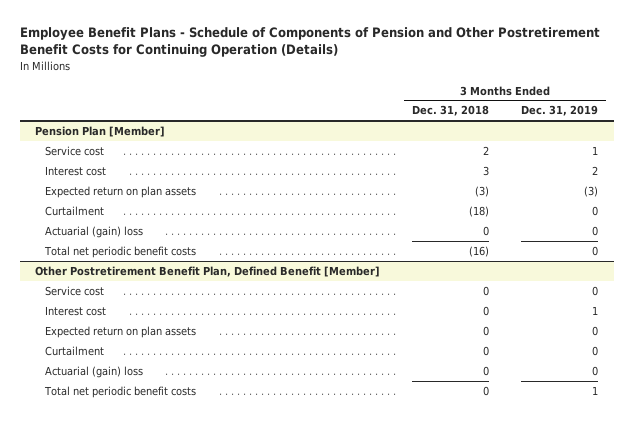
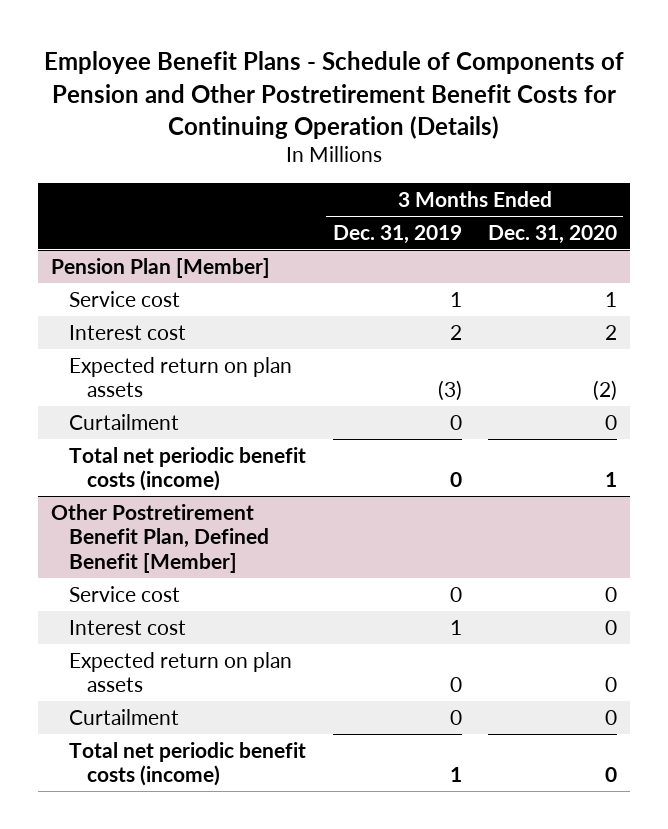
- | 3 Months Ended Dec. 31, 2018 | 3 Months Ended Dec. 31, 2019
+ | 3 Months Ended Dec. 31, 2019 | 3 Months Ended Dec. 31, 2020
@ Pension Plan [Member]
- Actuarial (gain) loss | 0 | 0
- Total net periodic benefit costs | (16) | 0
+ Total net periodic benefit costs (income) | 0 | 1
@ Other Postretirement Benefit Plan, Defined Benefit [Member]
- Actuarial (gain) loss | 0 | 0
- Total net periodic benefit costs | 0 | 1
+ Total net periodic benefit costs (income) | 1 | 0

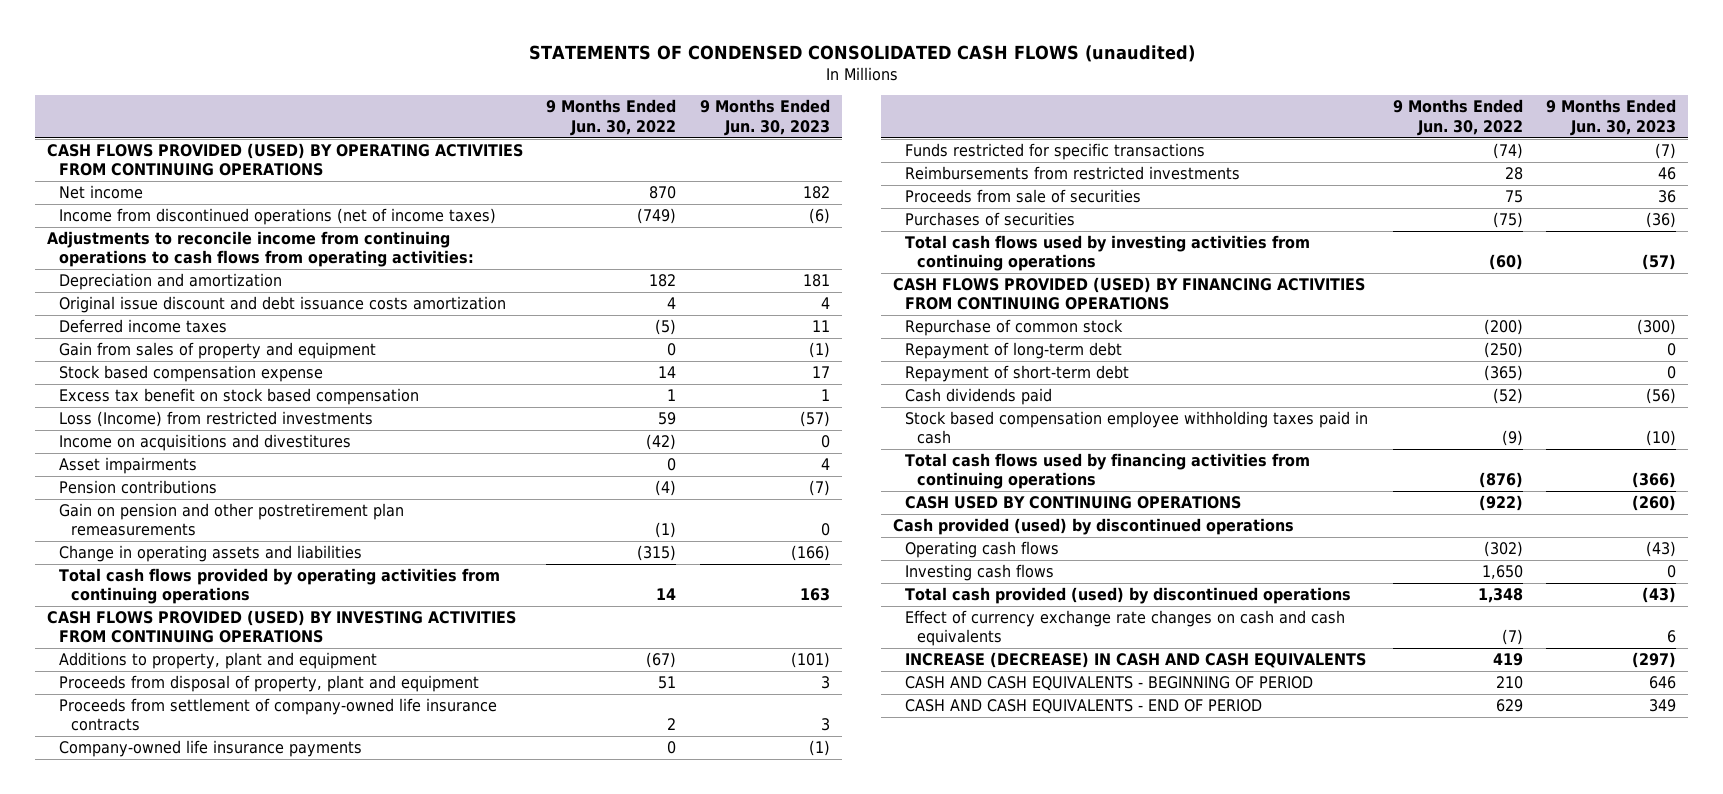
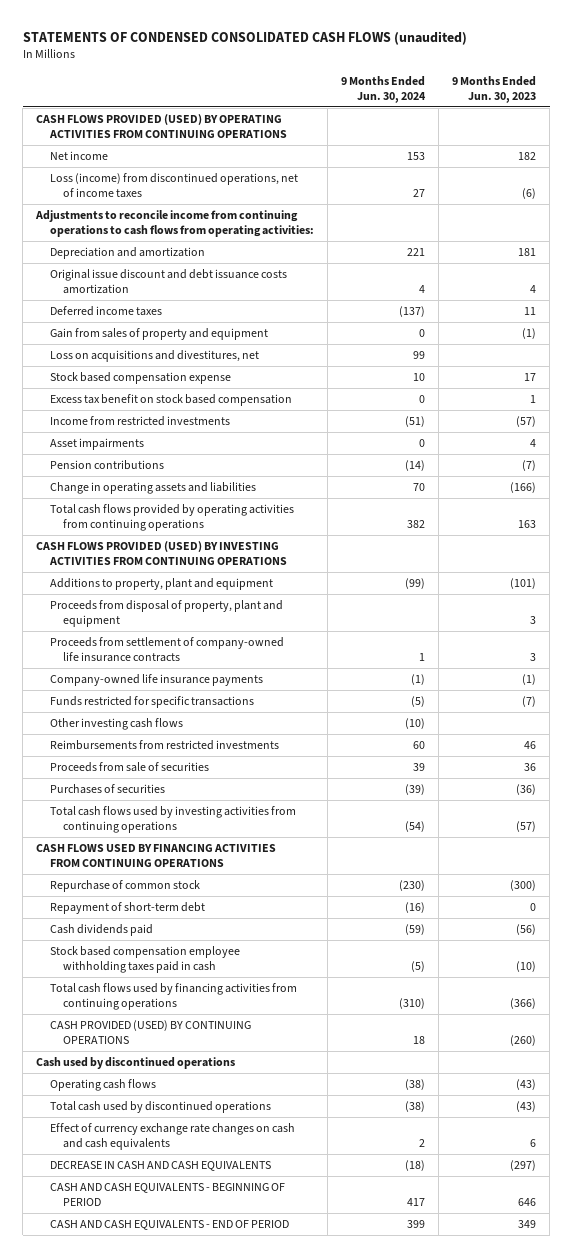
- | 9 Months Ended Jun. 30, 2022 | 9 Months Ended Jun. 30, 2023
+ | 9 Months Ended Jun. 30, 2024 | 9 Months Ended Jun. 30, 2023
- Income from discontinued operations (net of income taxes) | (749) | (6)
+ Loss (income) from discontinued operations, net of income taxes | 27 | (6)
+ Loss on acquisitions and divestitures, net | 99 |
- Loss (Income) from restricted investments | 59 | (57)
- Income on acquisitions and divestitures | (42) | 0
+ Income from restricted investments | (51) | (57)
- Gain on pension and other postretirement plan remeasurements | (1) | 0
+ Other investing cash flows | (10) |
- CASH FLOWS PROVIDED (USED) BY FINANCING ACTIVITIES FROM CONTINUING OPERATIONS
+ CASH FLOWS USED BY FINANCING ACTIVITIES FROM CONTINUING OPERATIONS
- Repayment of long-term debt | (250) | 0
- CASH USED BY CONTINUING OPERATIONS | (922) | (260)
- Cash provided (used) by discontinued operations
+ CASH PROVIDED (USED) BY CONTINUING OPERATIONS | 18 | (260)
+ Cash used by discontinued operations
- Investing cash flows | 1,650 | 0
- Total cash provided (used) by discontinued operations | 1,348 | (43)
+ Total cash used by discontinued operations | (38) | (43)
- INCREASE (DECREASE) IN CASH AND CASH EQUIVALENTS | 419 | (297)
+ DECREASE IN CASH AND CASH EQUIVALENTS | (18) | (297)

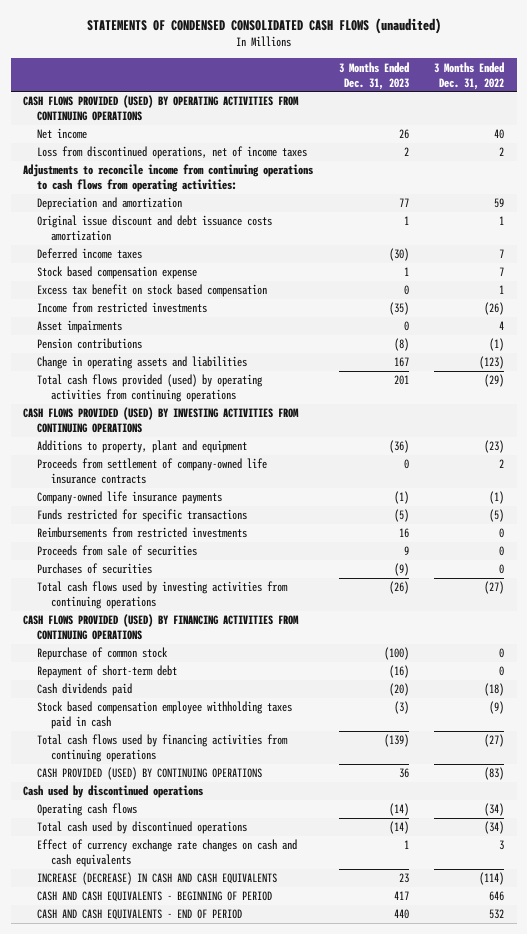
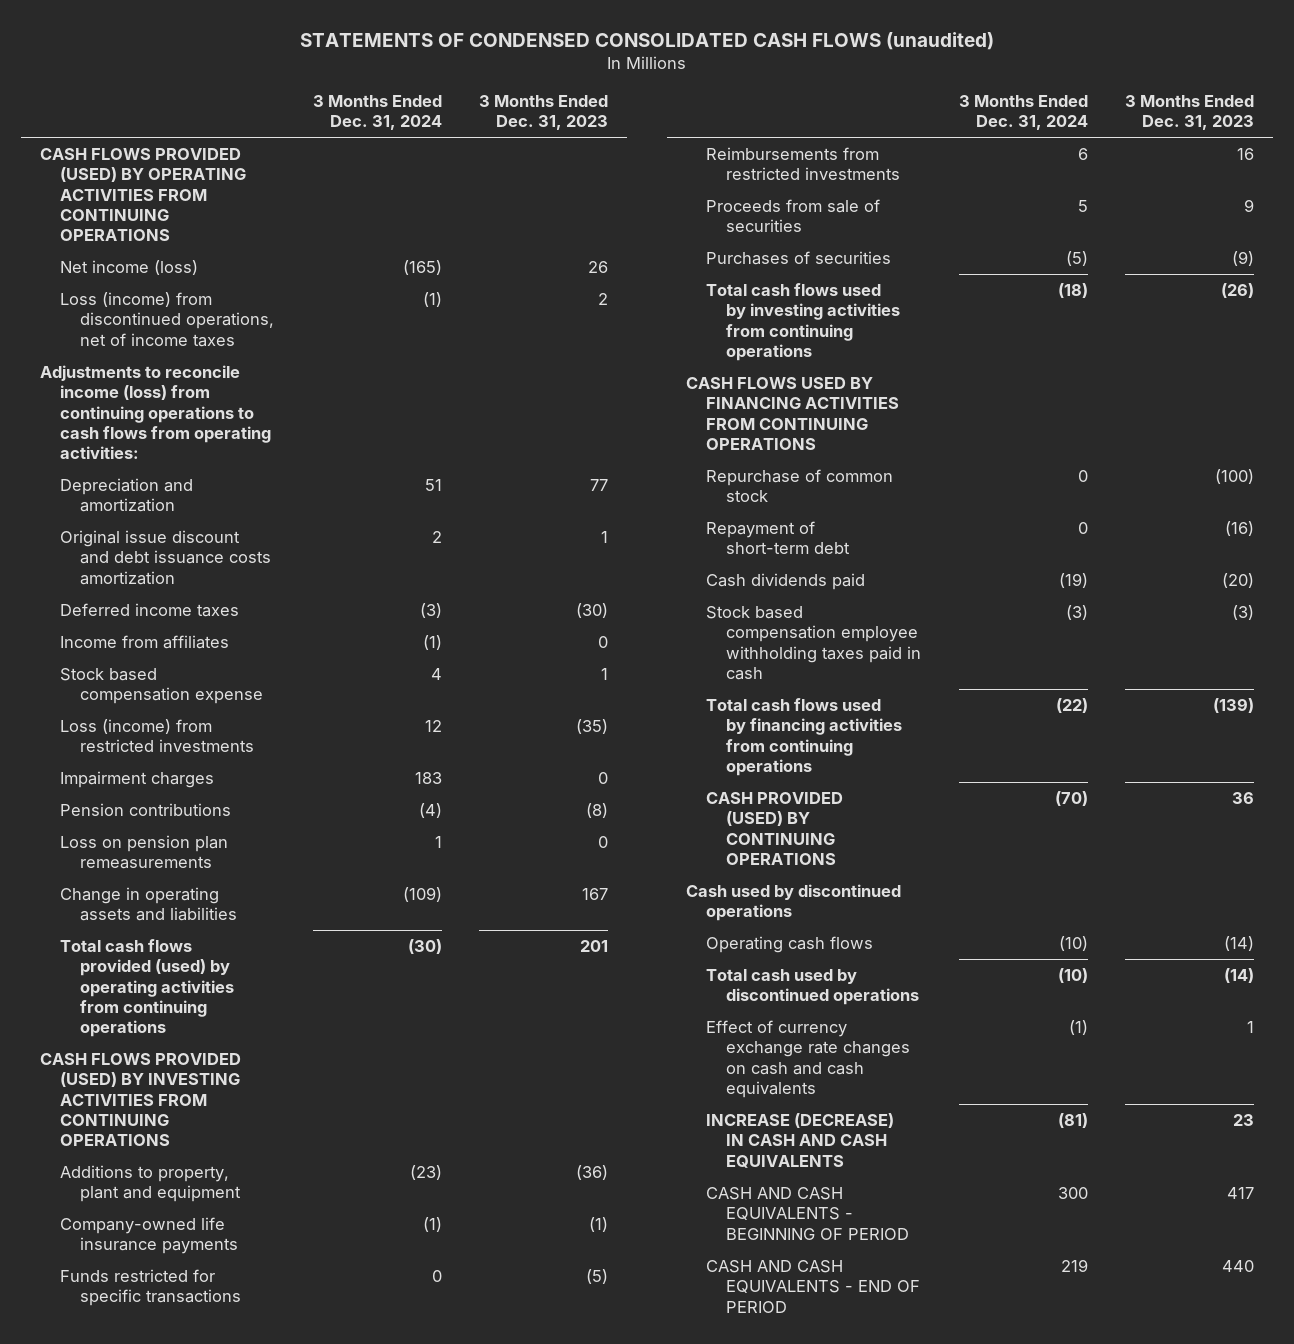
- | 3 Months Ended Dec. 31, 2023 | 3 Months Ended Dec. 31, 2022
+ | 3 Months Ended Dec. 31, 2024 | 3 Months Ended Dec. 31, 2023
- Net income | 26 | 40
- Loss from discontinued operations, net of income taxes | 2 | 2
- Adjustments to reconcile income from continuing operations to cash flows from operating activities:
+ Net income (loss) | (165) | 26
+ Loss (income) from discontinued operations, net of income taxes | (1) | 2
+ Adjustments to reconcile income (loss) from continuing operations to cash flows from operating activities:
+ Income from affiliates | (1) | 0
- Excess tax benefit on stock based compensation | 0 | 1
- Income from restricted investments | (35) | (26)
- Asset impairments | 0 | 4
+ Loss (income) from restricted investments | 12 | (35)
+ Impairment charges | 183 | 0
+ Loss on pension plan remeasurements | 1 | 0
- Proceeds from settlement of company-owned life insurance contracts | 0 | 2
- CASH FLOWS PROVIDED (USED) BY FINANCING ACTIVITIES FROM CONTINUING OPERATIONS
+ CASH FLOWS USED BY FINANCING ACTIVITIES FROM CONTINUING OPERATIONS

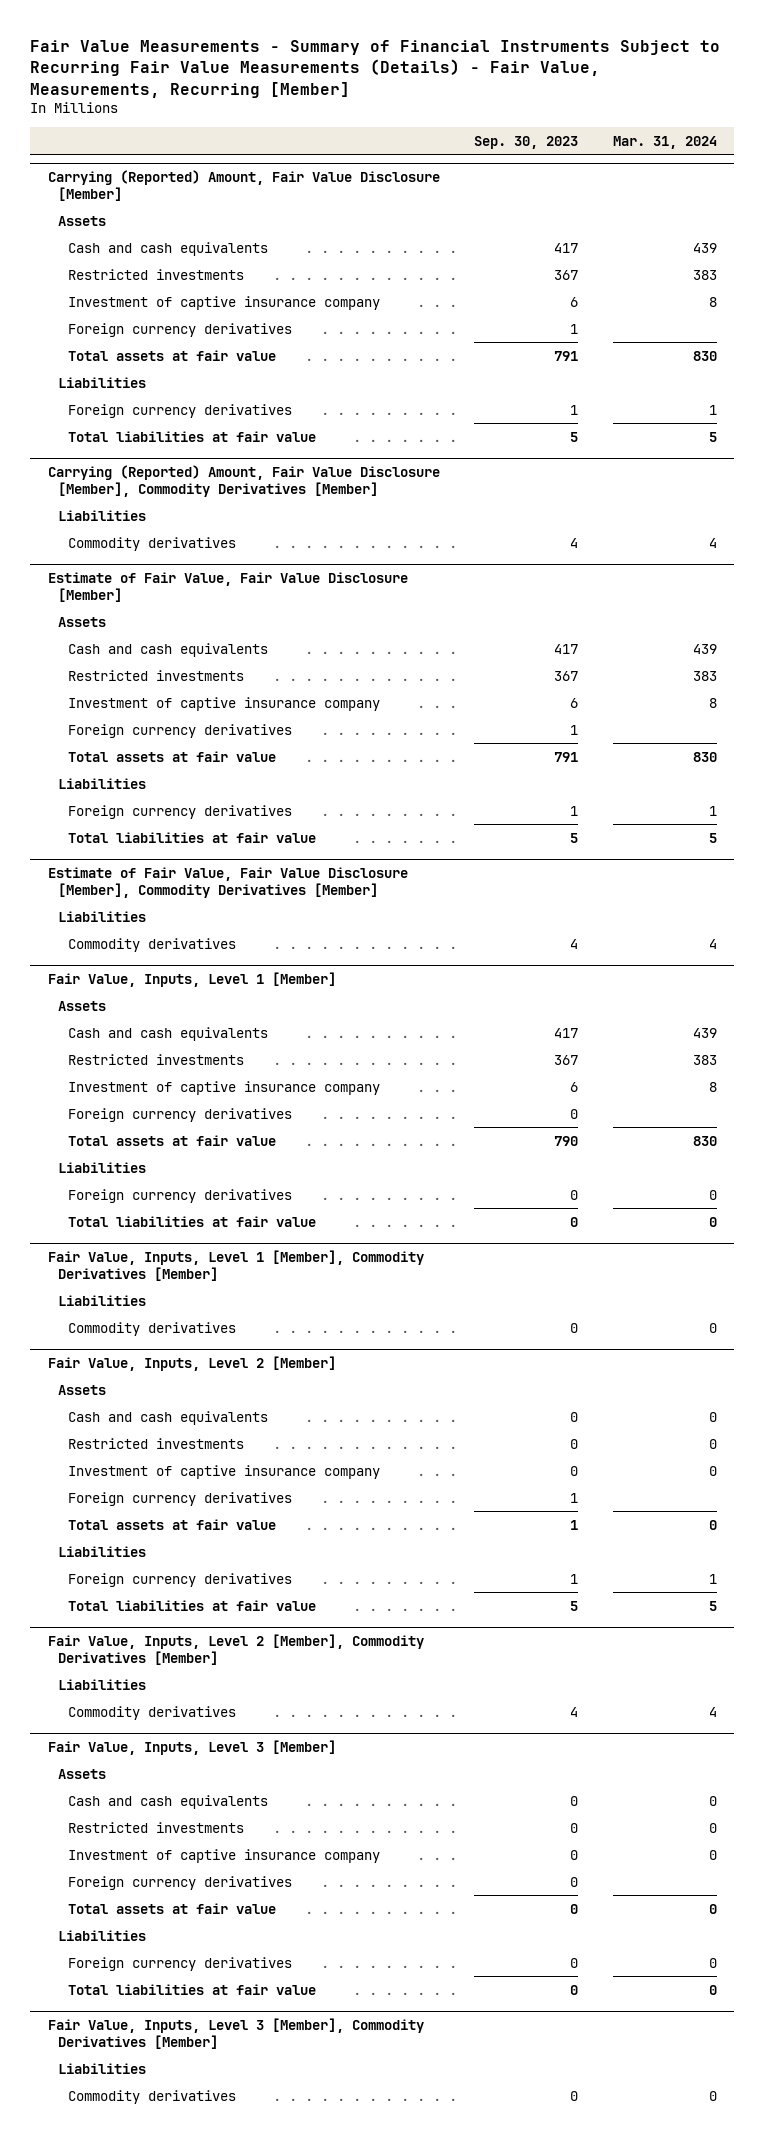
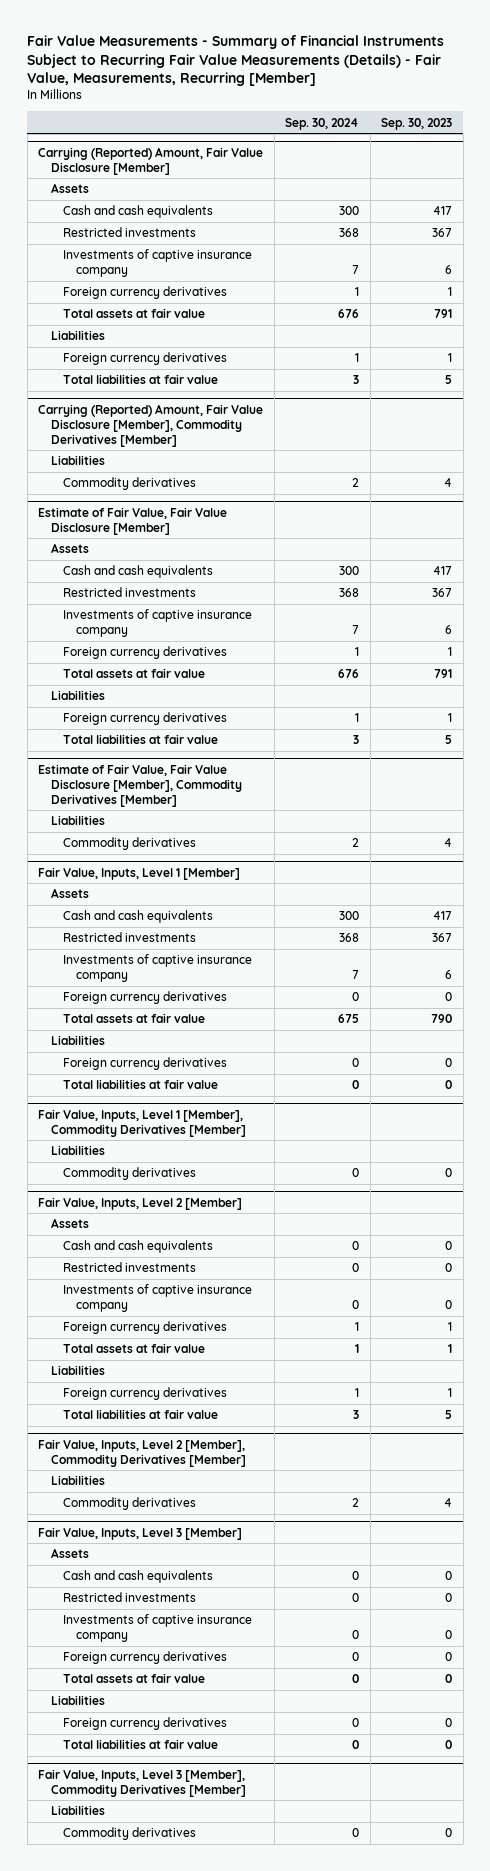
- | Sep. 30, 2023 | Mar. 31, 2024
+ | Sep. 30, 2024 | Sep. 30, 2023
@ Carrying (Reported) Amount, Fair Value Disclosure [Member]
- Investment of captive insurance company | 6 | 8
+ Investments of captive insurance company | 7 | 6
@ Estimate of Fair Value, Fair Value Disclosure [Member]
- Investment of captive insurance company | 6 | 8
+ Investments of captive insurance company | 7 | 6
@ Fair Value, Inputs, Level 1 [Member]
- Investment of captive insurance company | 6 | 8
+ Investments of captive insurance company | 7 | 6
@ Fair Value, Inputs, Level 2 [Member]
- Investment of captive insurance company | 0 | 0
+ Investments of captive insurance company | 0 | 0
@ Fair Value, Inputs, Level 3 [Member]
- Investment of captive insurance company | 0 | 0
+ Investments of captive insurance company | 0 | 0

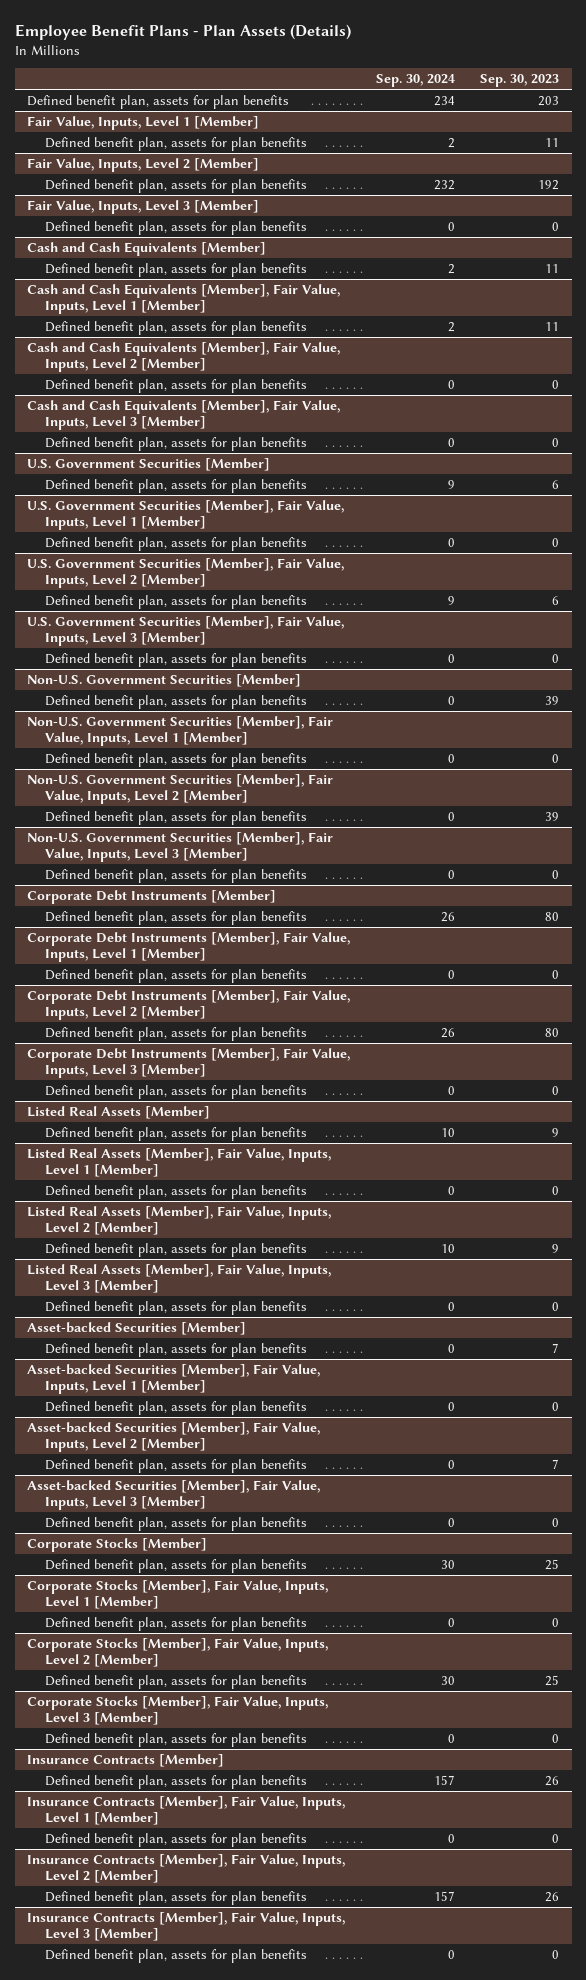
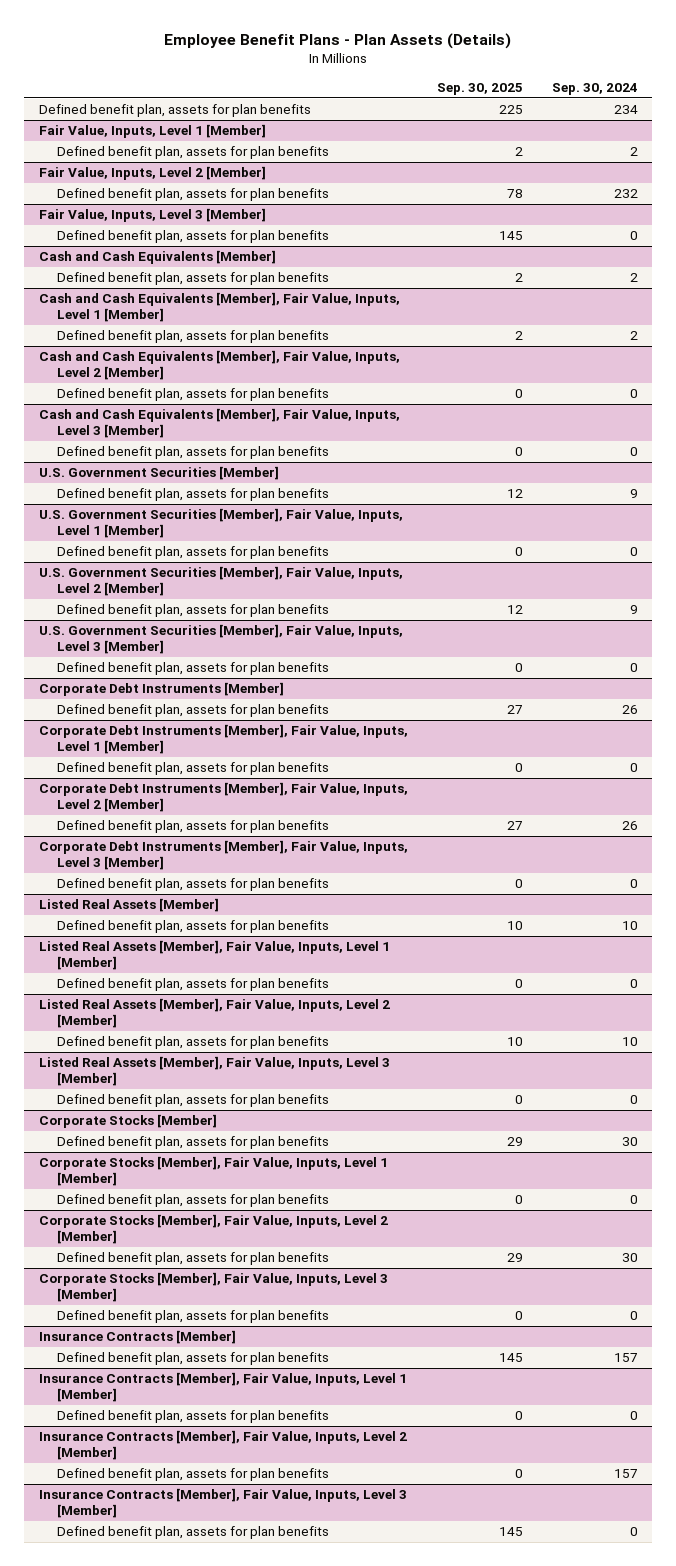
- | Sep. 30, 2024 | Sep. 30, 2023
+ | Sep. 30, 2025 | Sep. 30, 2024
- Non-U.S. Government Securities [Member]
- Defined benefit plan, assets for plan benefits | 0 | 39
- Non-U.S. Government Securities [Member], Fair Value, Inputs, Level 1 [Member]
- Defined benefit plan, assets for plan benefits | 0 | 0
- Non-U.S. Government Securities [Member], Fair Value, Inputs, Level 2 [Member]
- Defined benefit plan, assets for plan benefits | 0 | 39
- Non-U.S. Government Securities [Member], Fair Value, Inputs, Level 3 [Member]
- Defined benefit plan, assets for plan benefits | 0 | 0
- Asset-backed Securities [Member]
- Defined benefit plan, assets for plan benefits | 0 | 7
- Asset-backed Securities [Member], Fair Value, Inputs, Level 1 [Member]
- Defined benefit plan, assets for plan benefits | 0 | 0
- Asset-backed Securities [Member], Fair Value, Inputs, Level 2 [Member]
- Defined benefit plan, assets for plan benefits | 0 | 7
- Asset-backed Securities [Member], Fair Value, Inputs, Level 3 [Member]
- Defined benefit plan, assets for plan benefits | 0 | 0

